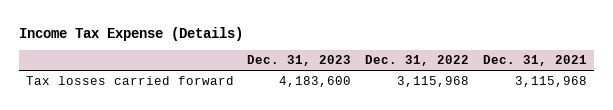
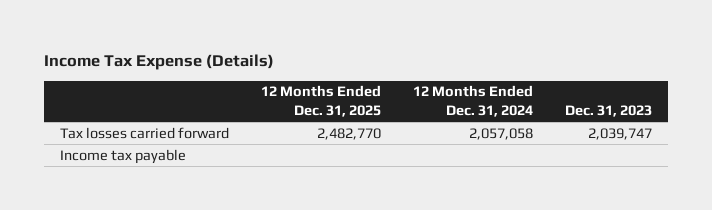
- | Dec. 31, 2023 | Dec. 31, 2022 | Dec. 31, 2021
+ | 12 Months Ended Dec. 31, 2025 | 12 Months Ended Dec. 31, 2024 | Dec. 31, 2023
- Tax losses carried forward | 4,183,600 | 3,115,968 | 3,115,968
+ Tax losses carried forward | 2,482,770 | 2,057,058 | 2,039,747
+ Income tax payable

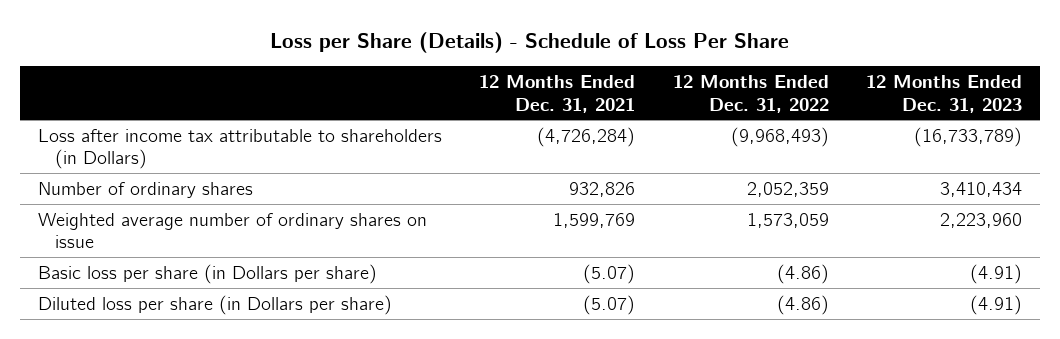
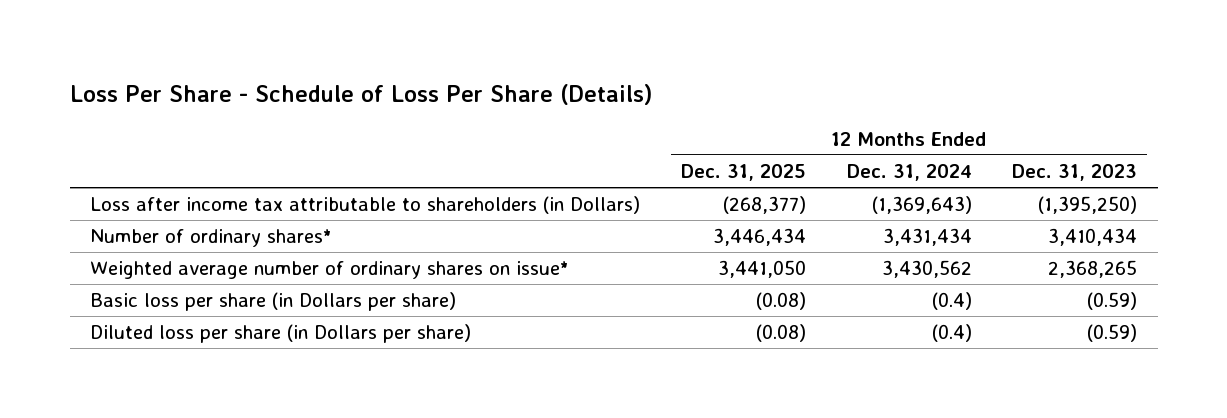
- Loss per Share (Details) - Schedule of Loss Per Share
+ Loss Per Share - Schedule of Loss Per Share (Details)
- | 12 Months Ended Dec. 31, 2021 | 12 Months Ended Dec. 31, 2022 | 12 Months Ended Dec. 31, 2023
+ | 12 Months Ended Dec. 31, 2025 | 12 Months Ended Dec. 31, 2024 | 12 Months Ended Dec. 31, 2023
- Loss after income tax attributable to shareholders (in Dollars) | (4,726,284) | (9,968,493) | (16,733,789)
- Number of ordinary shares | 932,826 | 2,052,359 | 3,410,434
- Weighted average number of ordinary shares on issue | 1,599,769 | 1,573,059 | 2,223,960
- Basic loss per share (in Dollars per share) | (5.07) | (4.86) | (4.91)
- Diluted loss per share (in Dollars per share) | (5.07) | (4.86) | (4.91)
+ Loss after income tax attributable to shareholders (in Dollars) | (268,377) | (1,369,643) | (1,395,250)
+ Number of ordinary shares* | 3,446,434 | 3,431,434 | 3,410,434
+ Weighted average number of ordinary shares on issue* | 3,441,050 | 3,430,562 | 2,368,265
+ Basic loss per share (in Dollars per share) | (0.08) | (0.4) | (0.59)
+ Diluted loss per share (in Dollars per share) | (0.08) | (0.4) | (0.59)

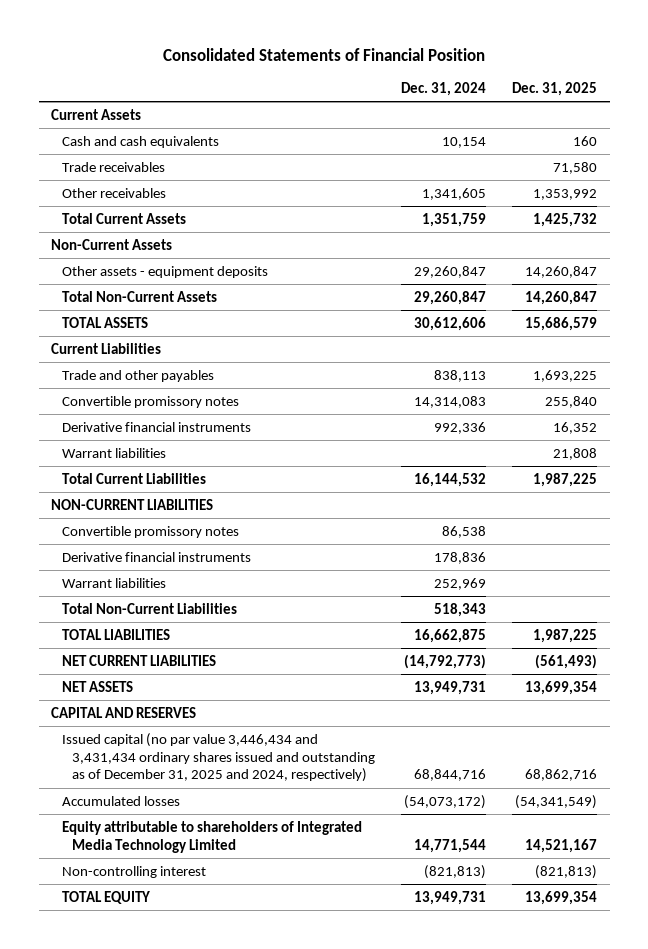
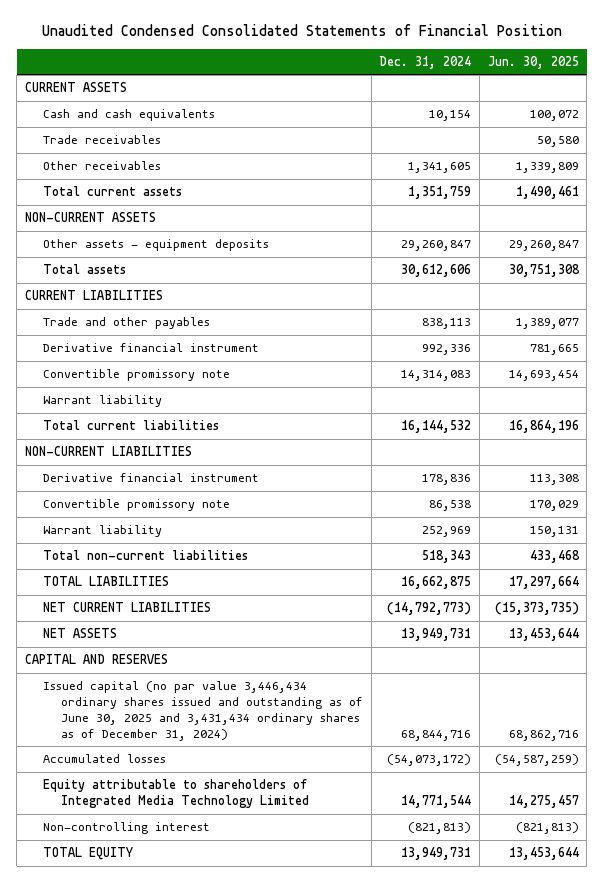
- Consolidated Statements of Financial Position
+ Unaudited Condensed Consolidated Statements of Financial Position
- | Dec. 31, 2024 | Dec. 31, 2025
+ | Dec. 31, 2024 | Jun. 30, 2025
- Current Assets
+ CURRENT ASSETS
- Total Current Assets | 1,351,759 | 1,425,732
- Non-Current Assets
+ Total current assets | 1,351,759 | 1,490,461
+ NON-CURRENT ASSETS
- Total Non-Current Assets | 29,260,847 | 14,260,847
- TOTAL ASSETS | 30,612,606 | 15,686,579
- Current Liabilities
+ Total assets | 30,612,606 | 30,751,308
+ CURRENT LIABILITIES
- Convertible promissory notes | 14,314,083 | 255,840
- Derivative financial instruments | 992,336 | 16,352
- Warrant liabilities | | 21,808
- Total Current Liabilities | 16,144,532 | 1,987,225
+ Derivative financial instrument | 992,336 | 781,665
+ Convertible promissory note | 14,314,083 | 14,693,454
+ Warrant liability
+ Total current liabilities | 16,144,532 | 16,864,196
- Convertible promissory notes | 86,538 |
- Derivative financial instruments | 178,836 |
- Warrant liabilities | 252,969 |
- Total Non-Current Liabilities | 518,343 |
+ Derivative financial instrument | 178,836 | 113,308
+ Convertible promissory note | 86,538 | 170,029
+ Warrant liability | 252,969 | 150,131
+ Total non-current liabilities | 518,343 | 433,468
- Issued capital (no par value 3,446,434 and 3,431,434 ordinary shares issued and outstanding as of December 31, 2025 and 2024, respectively) | 68,844,716 | 68,862,716
+ Issued capital (no par value 3,446,434 ordinary shares issued and outstanding as of June 30, 2025 and 3,431,434 ordinary shares as of December 31, 2024) | 68,844,716 | 68,862,716

